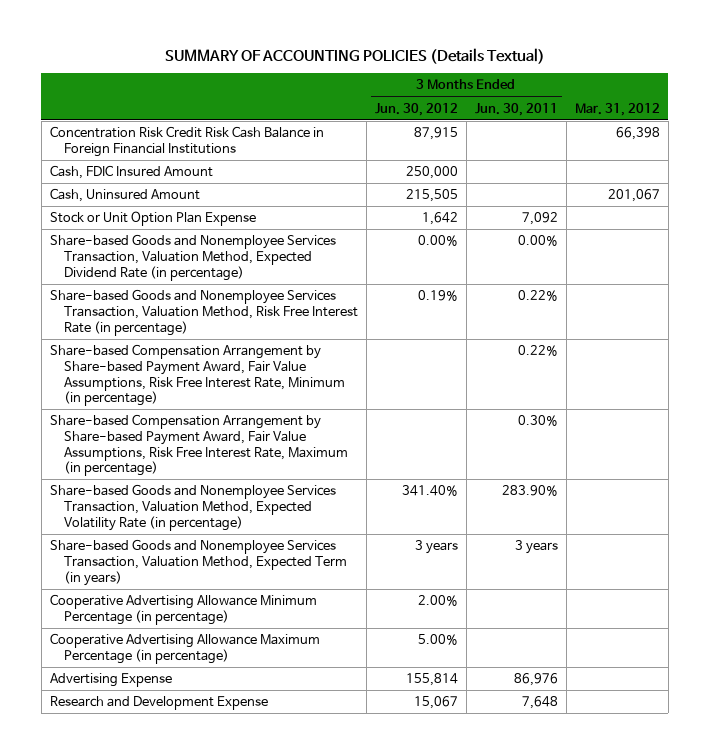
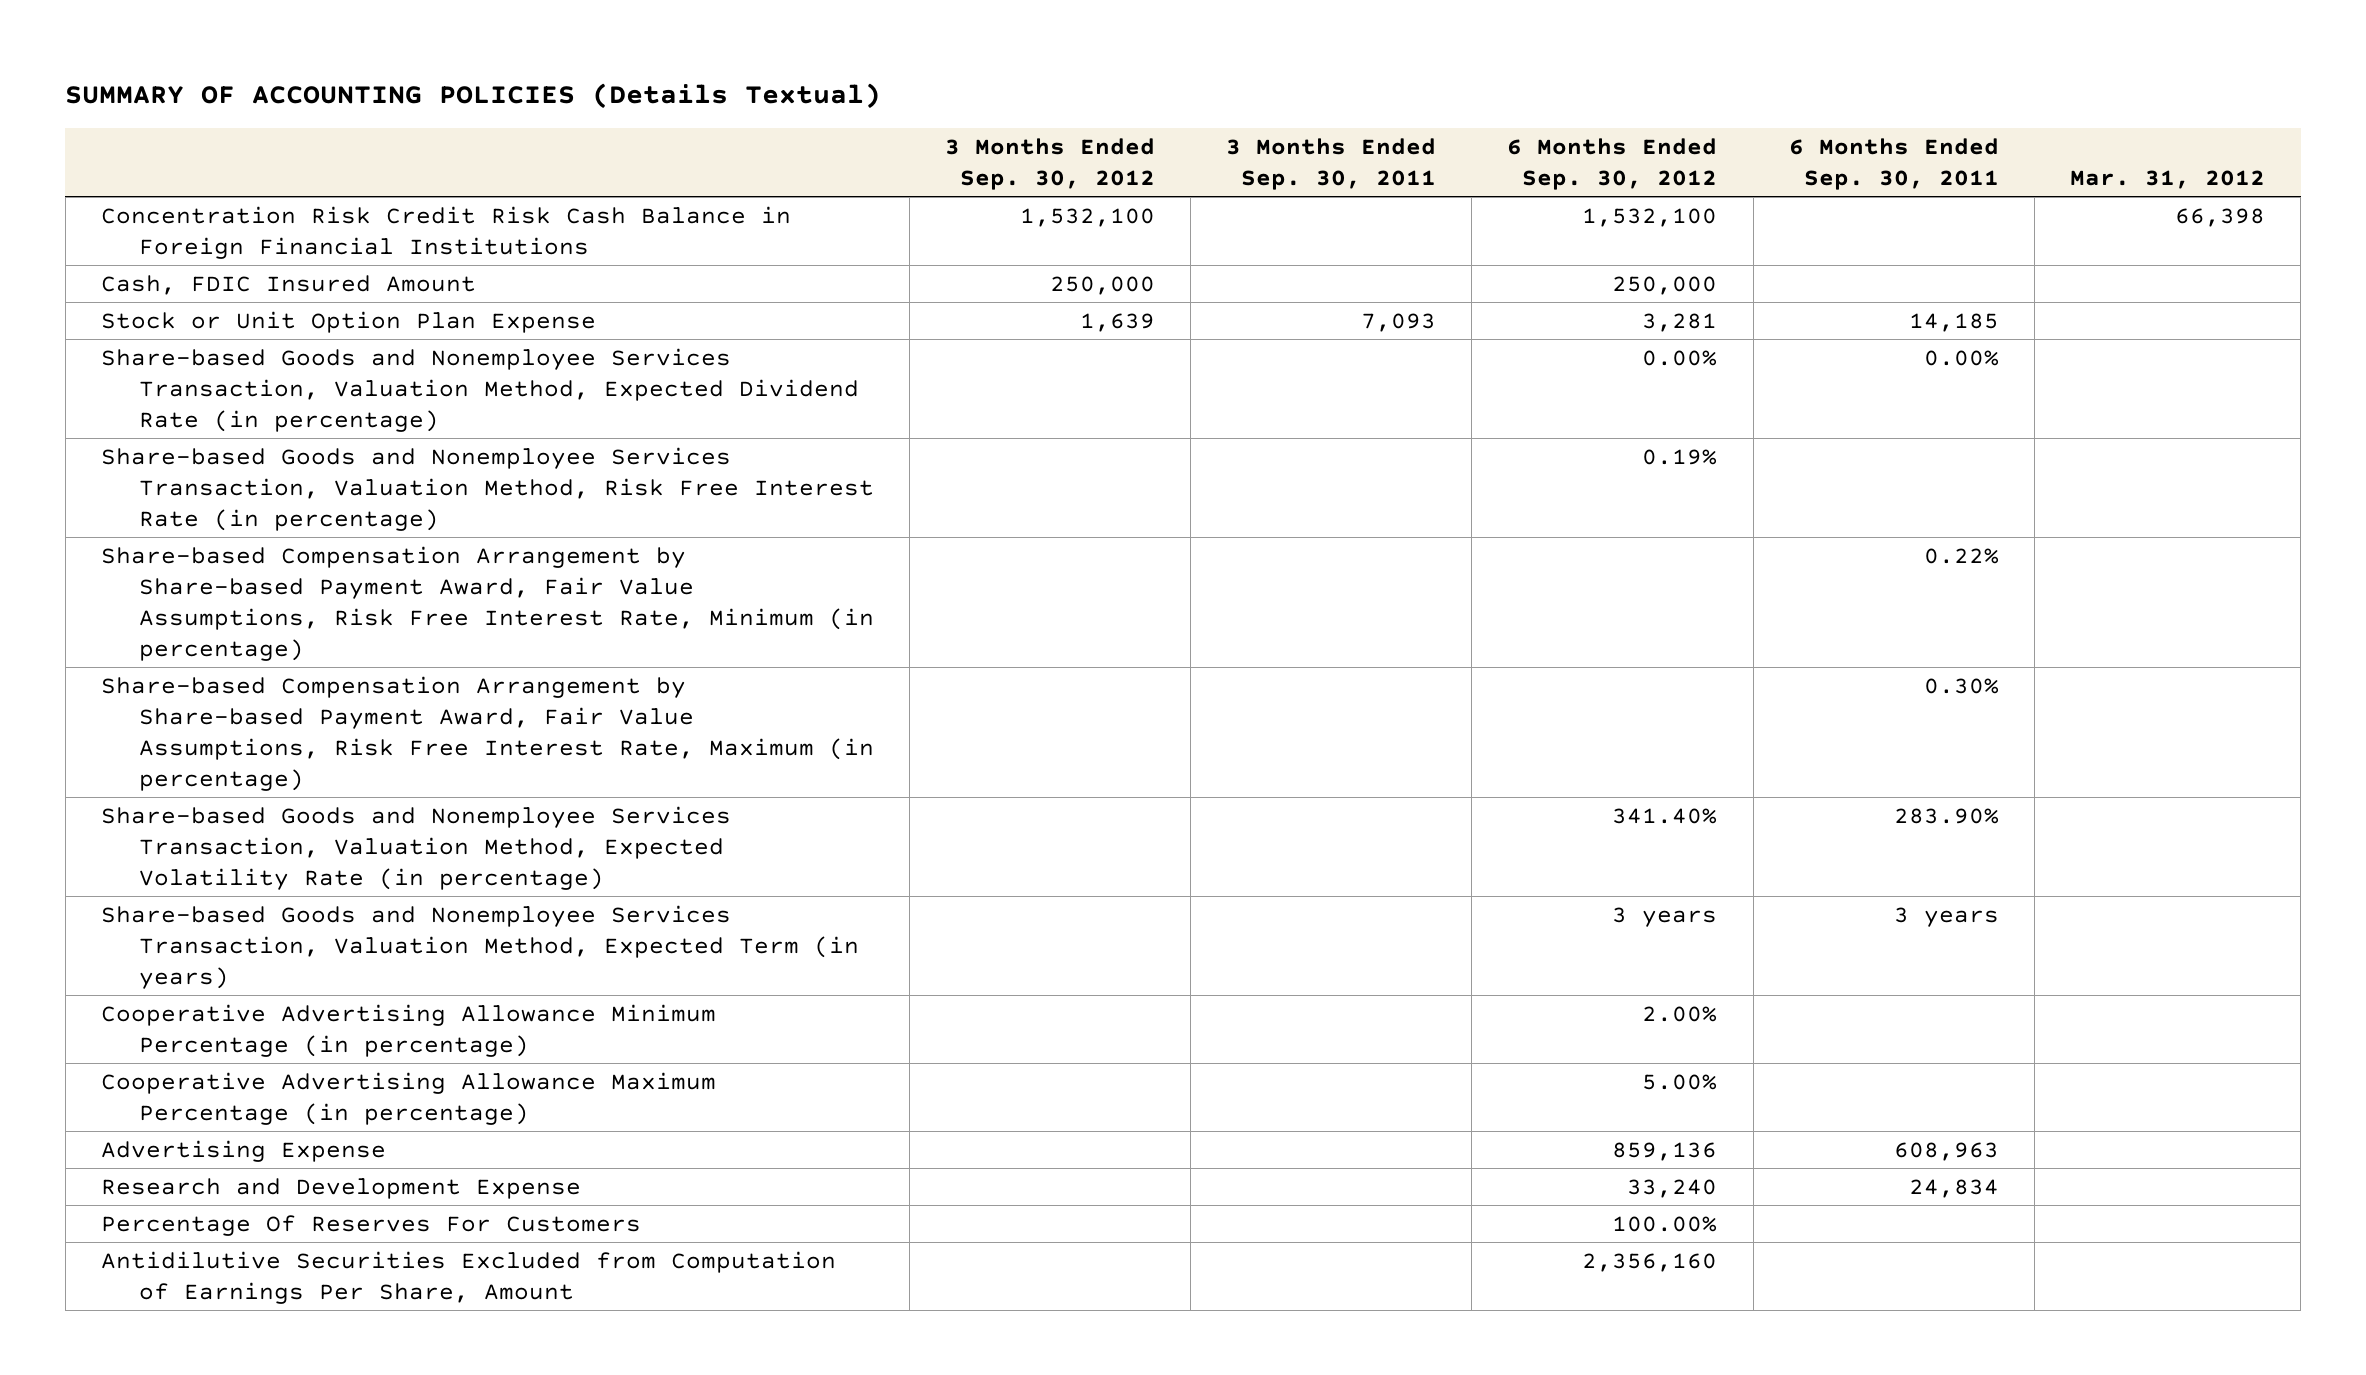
- | 3 Months Ended Jun. 30, 2012 | 3 Months Ended Jun. 30, 2011 | Mar. 31, 2012
+ | 3 Months Ended Sep. 30, 2012 | 3 Months Ended Sep. 30, 2011 | 6 Months Ended Sep. 30, 2012 | 6 Months Ended Sep. 30, 2011 | Mar. 31, 2012
- Cash, Uninsured Amount | 215,505 | | 201,067
+ Percentage Of Reserves For Customers | | | 100.00% | |
+ Antidilutive Securities Excluded from Computation of Earnings Per Share, Amount | | | 2,356,160 | |

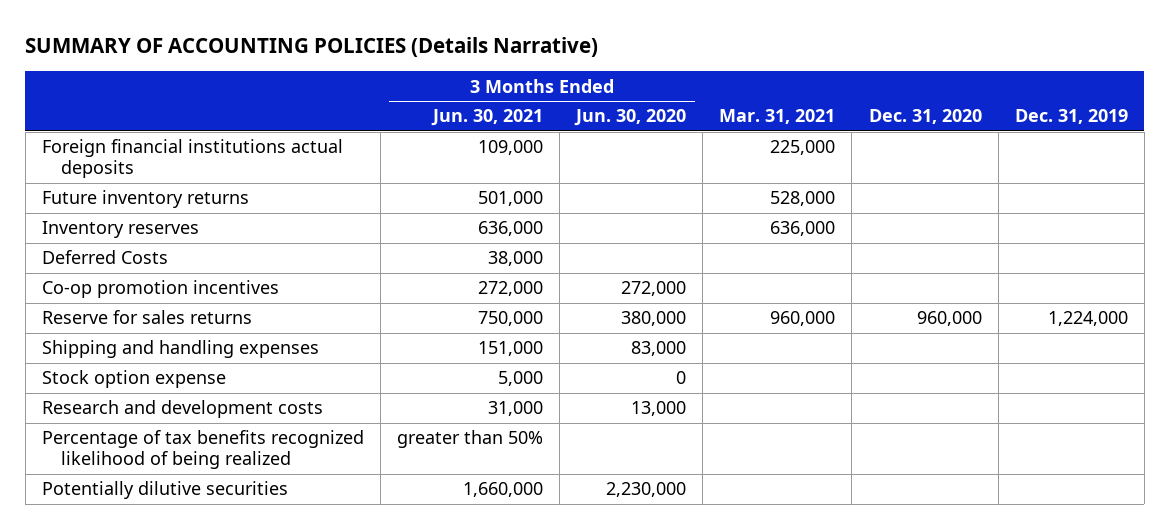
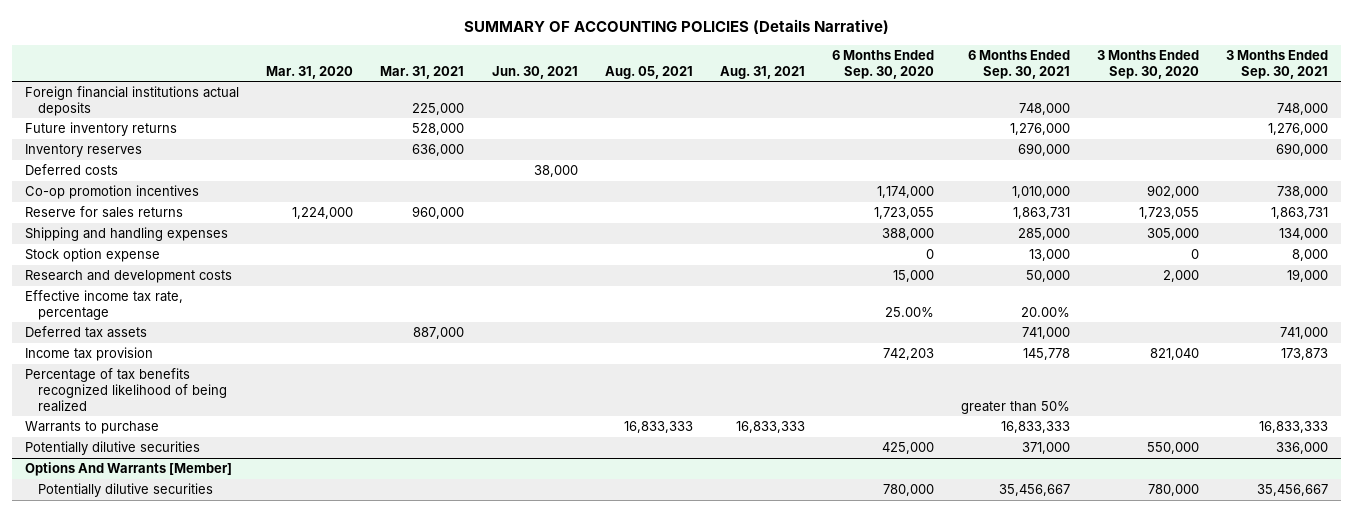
- | 3 Months Ended Jun. 30, 2021 | 3 Months Ended Jun. 30, 2020 | Mar. 31, 2021 | Dec. 31, 2020 | Dec. 31, 2019
+ | Mar. 31, 2020 | Mar. 31, 2021 | Jun. 30, 2021 | Aug. 05, 2021 | Aug. 31, 2021 | 6 Months Ended Sep. 30, 2020 | 6 Months Ended Sep. 30, 2021 | 3 Months Ended Sep. 30, 2020 | 3 Months Ended Sep. 30, 2021
- Deferred Costs | 38,000 | | | |
+ Deferred costs | | | 38,000 | | | | | |
+ Effective income tax rate, percentage | | | | | | 25.00% | 20.00% | |
+ Deferred tax assets | | 887,000 | | | | | 741,000 | | 741,000
+ Income tax provision | | | | | | 742,203 | 145,778 | 821,040 | 173,873
+ Warrants to purchase | | | | 16,833,333 | 16,833,333 | | 16,833,333 | | 16,833,333
+ Options And Warrants [Member]
+ Potentially dilutive securities | | | | | | 780,000 | 35,456,667 | 780,000 | 35,456,667

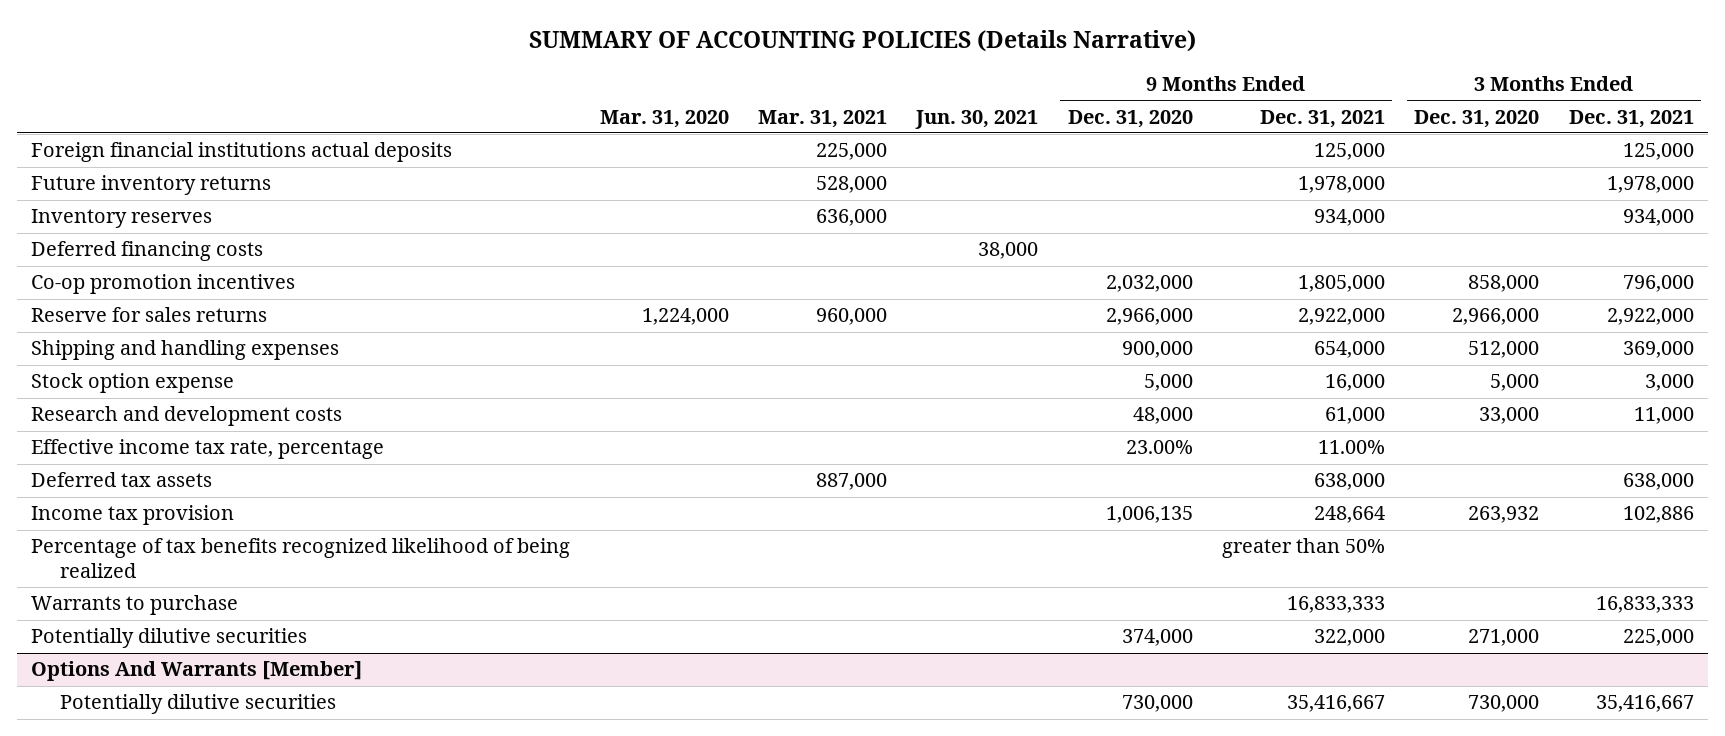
- | Mar. 31, 2020 | Mar. 31, 2021 | Jun. 30, 2021 | Aug. 05, 2021 | Aug. 31, 2021 | 6 Months Ended Sep. 30, 2020 | 6 Months Ended Sep. 30, 2021 | 3 Months Ended Sep. 30, 2020 | 3 Months Ended Sep. 30, 2021
+ | Mar. 31, 2020 | Mar. 31, 2021 | Jun. 30, 2021 | 9 Months Ended Dec. 31, 2020 | 9 Months Ended Dec. 31, 2021 | 3 Months Ended Dec. 31, 2020 | 3 Months Ended Dec. 31, 2021
- Deferred costs | | | 38,000 | | | | | |
+ Deferred financing costs | | | 38,000 | | | |

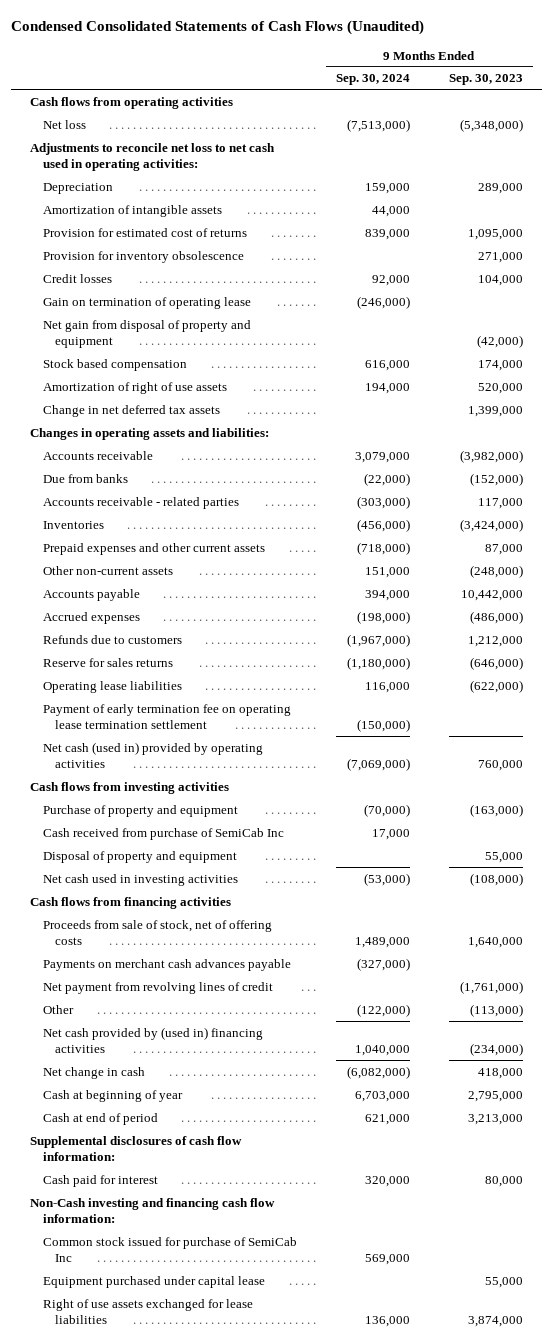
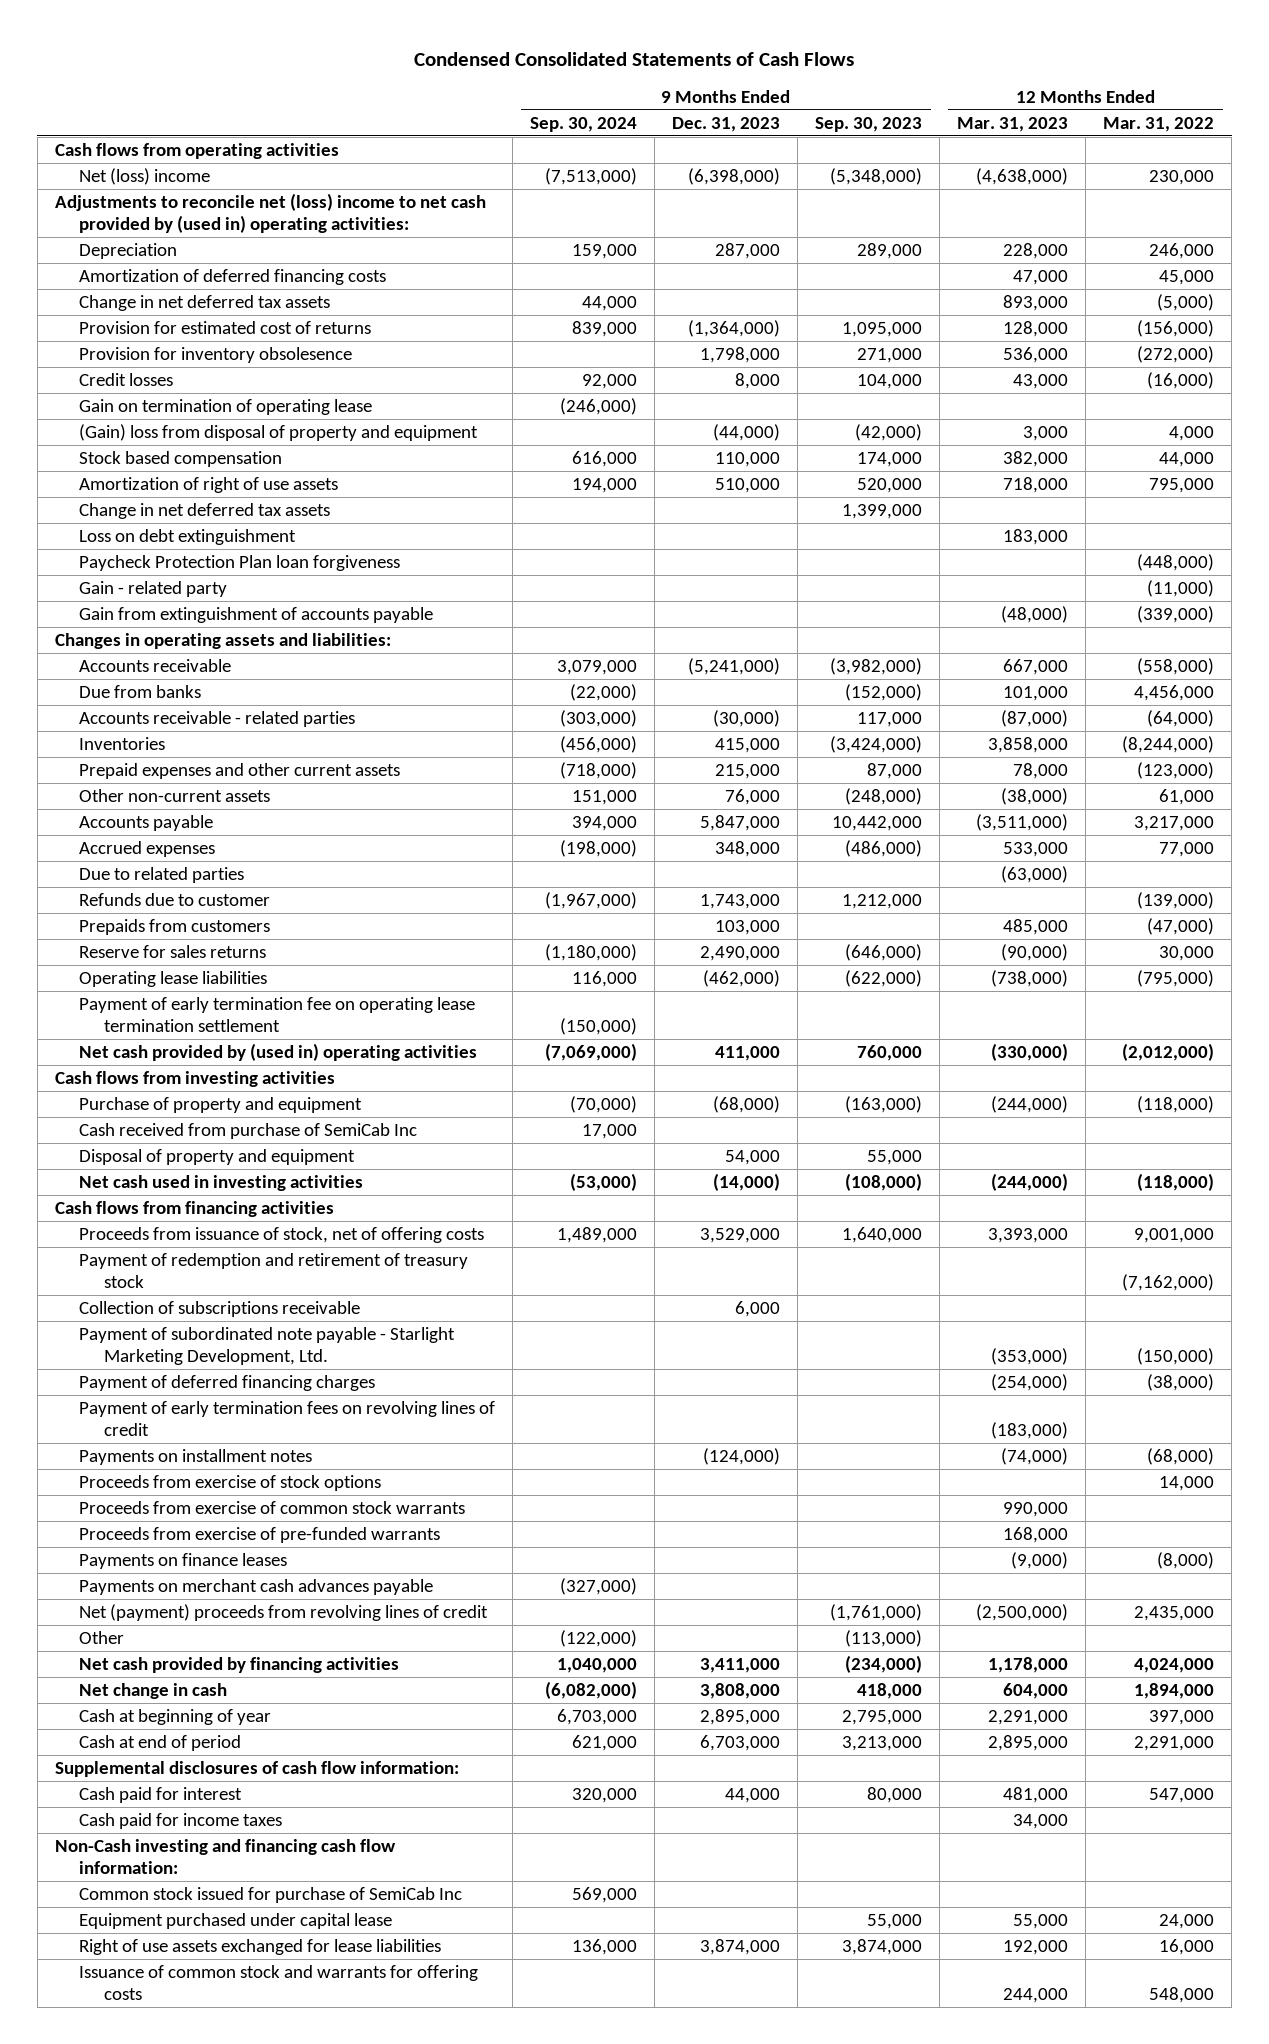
- Condensed Consolidated Statements of Cash Flows (Unaudited)
+ Condensed Consolidated Statements of Cash Flows
- | 9 Months Ended Sep. 30, 2024 | 9 Months Ended Sep. 30, 2023
+ | 9 Months Ended Sep. 30, 2024 | 9 Months Ended Dec. 31, 2023 | 9 Months Ended Sep. 30, 2023 | 12 Months Ended Mar. 31, 2023 | 12 Months Ended Mar. 31, 2022
- Net loss | (7,513,000) | (5,348,000)
- Adjustments to reconcile net loss to net cash used in operating activities:
+ Net (loss) income | (7,513,000) | (6,398,000) | (5,348,000) | (4,638,000) | 230,000
+ Adjustments to reconcile net (loss) income to net cash provided by (used in) operating activities:
- Amortization of intangible assets | 44,000 |
+ Amortization of deferred financing costs | | | | 47,000 | 45,000
+ Change in net deferred tax assets | 44,000 | | | 893,000 | (5,000)
- Provision for inventory obsolescence | | 271,000
+ Provision for inventory obsolesence | | 1,798,000 | 271,000 | 536,000 | (272,000)
- Net gain from disposal of property and equipment | | (42,000)
+ (Gain) loss from disposal of property and equipment | | (44,000) | (42,000) | 3,000 | 4,000
+ Loss on debt extinguishment | | | | 183,000 |
+ Paycheck Protection Plan loan forgiveness | | | | | (448,000)
+ Gain - related party | | | | | (11,000)
+ Gain from extinguishment of accounts payable | | | | (48,000) | (339,000)
- Refunds due to customers | (1,967,000) | 1,212,000
+ Due to related parties | | | | (63,000) |
+ Refunds due to customer | (1,967,000) | 1,743,000 | 1,212,000 | | (139,000)
+ Prepaids from customers | | 103,000 | | 485,000 | (47,000)
- Net cash (used in) provided by operating activities | (7,069,000) | 760,000
+ Net cash provided by (used in) operating activities | (7,069,000) | 411,000 | 760,000 | (330,000) | (2,012,000)
- Proceeds from sale of stock, net of offering costs | 1,489,000 | 1,640,000
+ Proceeds from issuance of stock, net of offering costs | 1,489,000 | 3,529,000 | 1,640,000 | 3,393,000 | 9,001,000
+ Payment of redemption and retirement of treasury stock | | | | | (7,162,000)
+ Collection of subscriptions receivable | | 6,000 | | |
+ Payment of subordinated note payable - Starlight Marketing Development, Ltd. | | | | (353,000) | (150,000)
+ Payment of deferred financing charges | | | | (254,000) | (38,000)
+ Payment of early termination fees on revolving lines of credit | | | | (183,000) |
+ Payments on installment notes | | (124,000) | | (74,000) | (68,000)
+ Proceeds from exercise of stock options | | | | | 14,000
+ Proceeds from exercise of common stock warrants | | | | 990,000 |
+ Proceeds from exercise of pre-funded warrants | | | | 168,000 |
+ Payments on finance leases | | | | (9,000) | (8,000)
- Net payment from revolving lines of credit | | (1,761,000)
+ Net (payment) proceeds from revolving lines of credit | | | (1,761,000) | (2,500,000) | 2,435,000
- Net cash provided by (used in) financing activities | 1,040,000 | (234,000)
+ Net cash provided by financing activities | 1,040,000 | 3,411,000 | (234,000) | 1,178,000 | 4,024,000
+ Cash paid for income taxes | | | | 34,000 |
+ Issuance of common stock and warrants for offering costs | | | | 244,000 | 548,000

